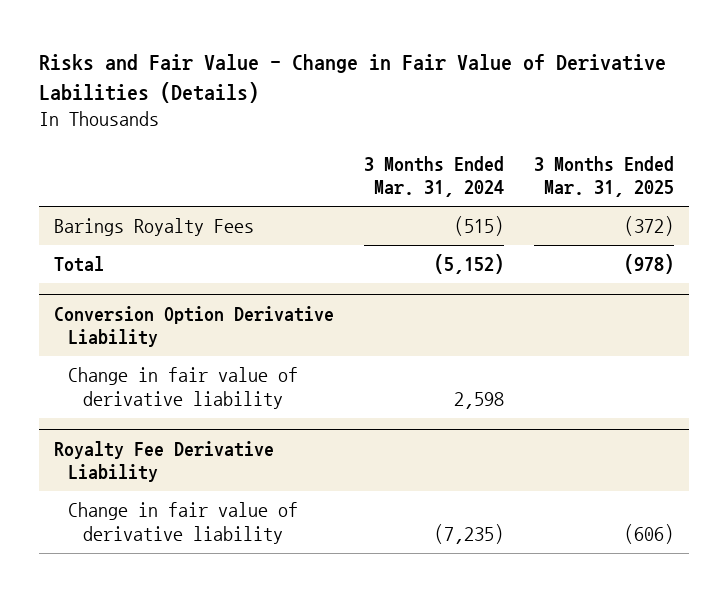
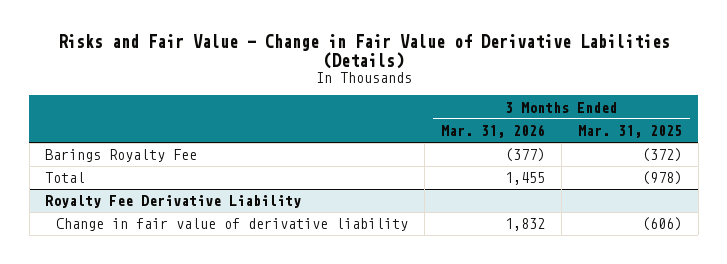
- | 3 Months Ended Mar. 31, 2024 | 3 Months Ended Mar. 31, 2025
+ | 3 Months Ended Mar. 31, 2026 | 3 Months Ended Mar. 31, 2025
- Barings Royalty Fees | (515) | (372)
+ Barings Royalty Fee | (377) | (372)
- Conversion Option Derivative Liability
- Change in fair value of derivative liability | 2,598 |

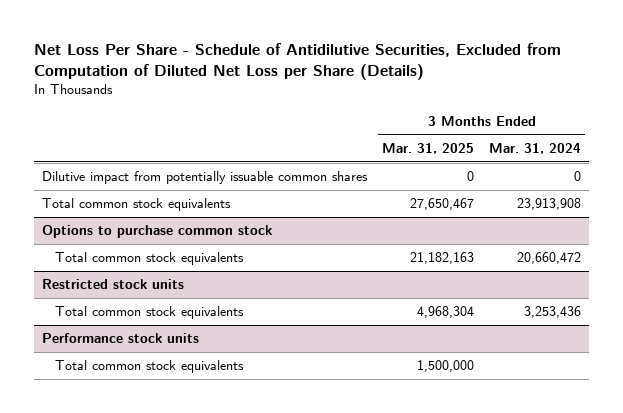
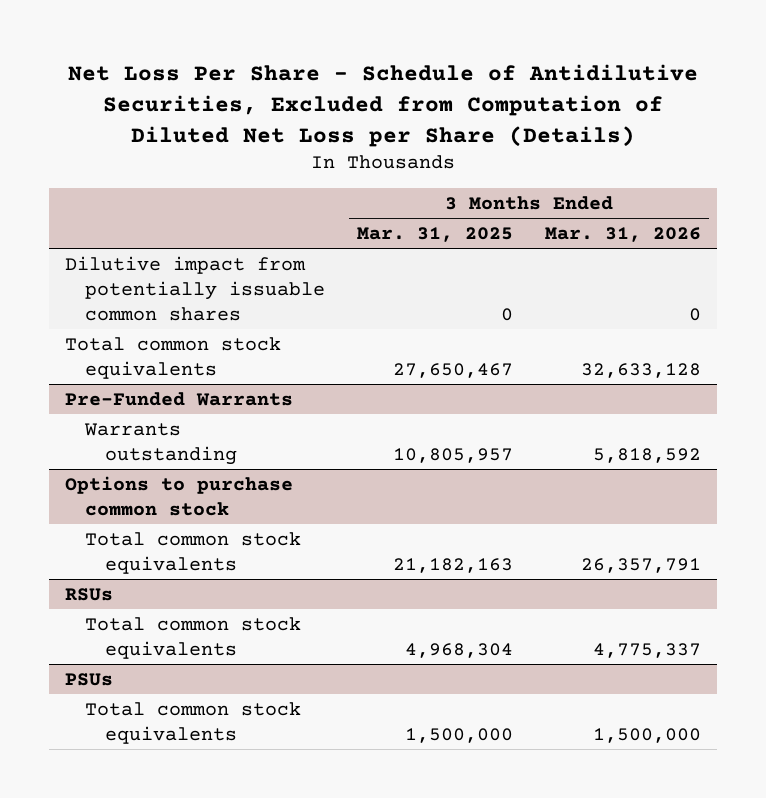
- | 3 Months Ended Mar. 31, 2025 | 3 Months Ended Mar. 31, 2024
+ | 3 Months Ended Mar. 31, 2025 | 3 Months Ended Mar. 31, 2026
+ Pre-Funded Warrants
+ Warrants outstanding | 10,805,957 | 5,818,592
- Restricted stock units
+ RSUs
- Performance stock units
+ PSUs

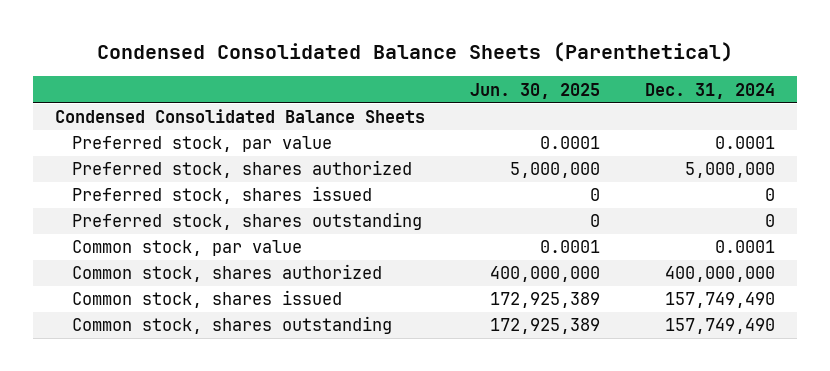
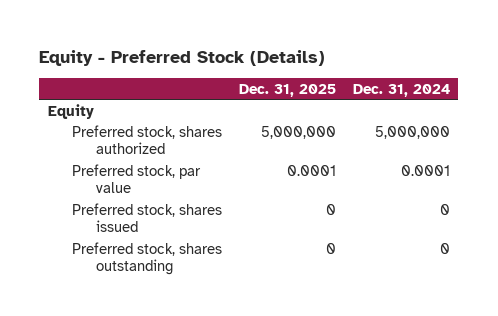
- Condensed Consolidated Balance Sheets (Parenthetical)
+ Equity - Preferred Stock (Details)
- | Jun. 30, 2025 | Dec. 31, 2024
+ | Dec. 31, 2025 | Dec. 31, 2024
- Condensed Consolidated Balance Sheets
+ Equity
moved down: Preferred stock, par value | 0.0001 | 0.0001
- Common stock, par value | 0.0001 | 0.0001
- Common stock, shares authorized | 400,000,000 | 400,000,000
- Common stock, shares issued | 172,925,389 | 157,749,490
- Common stock, shares outstanding | 172,925,389 | 157,749,490

